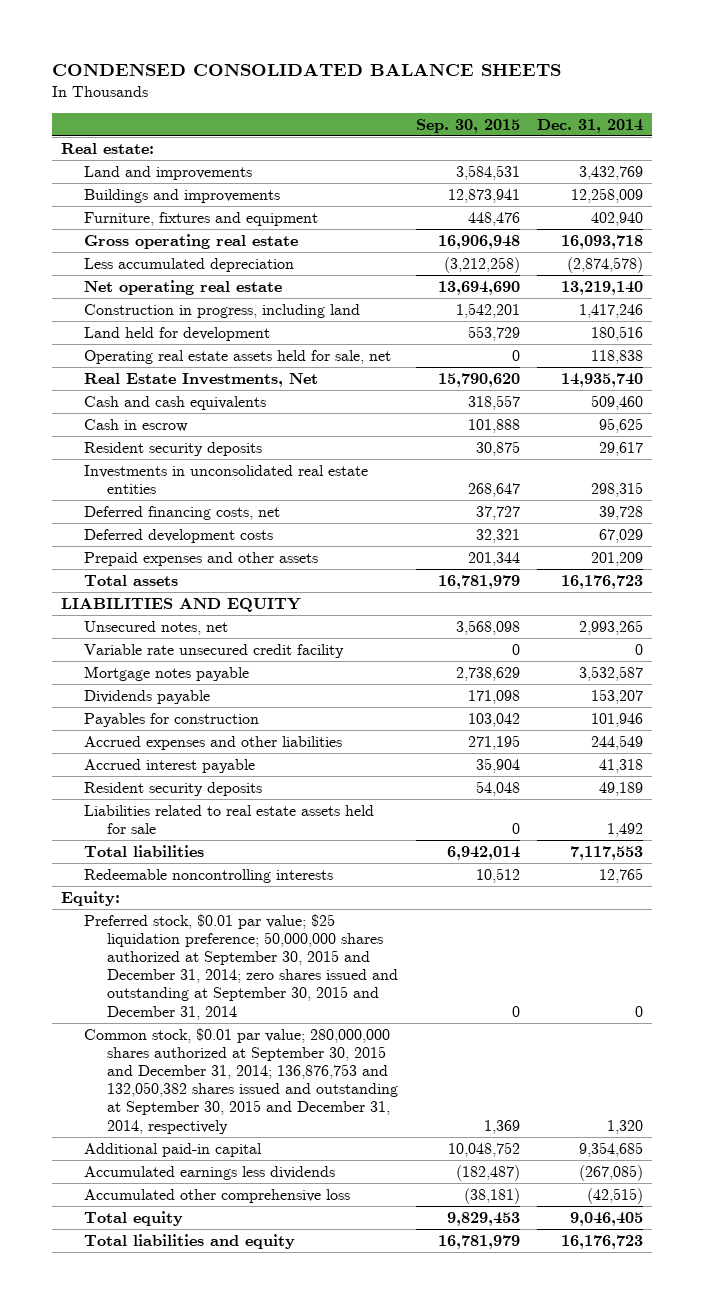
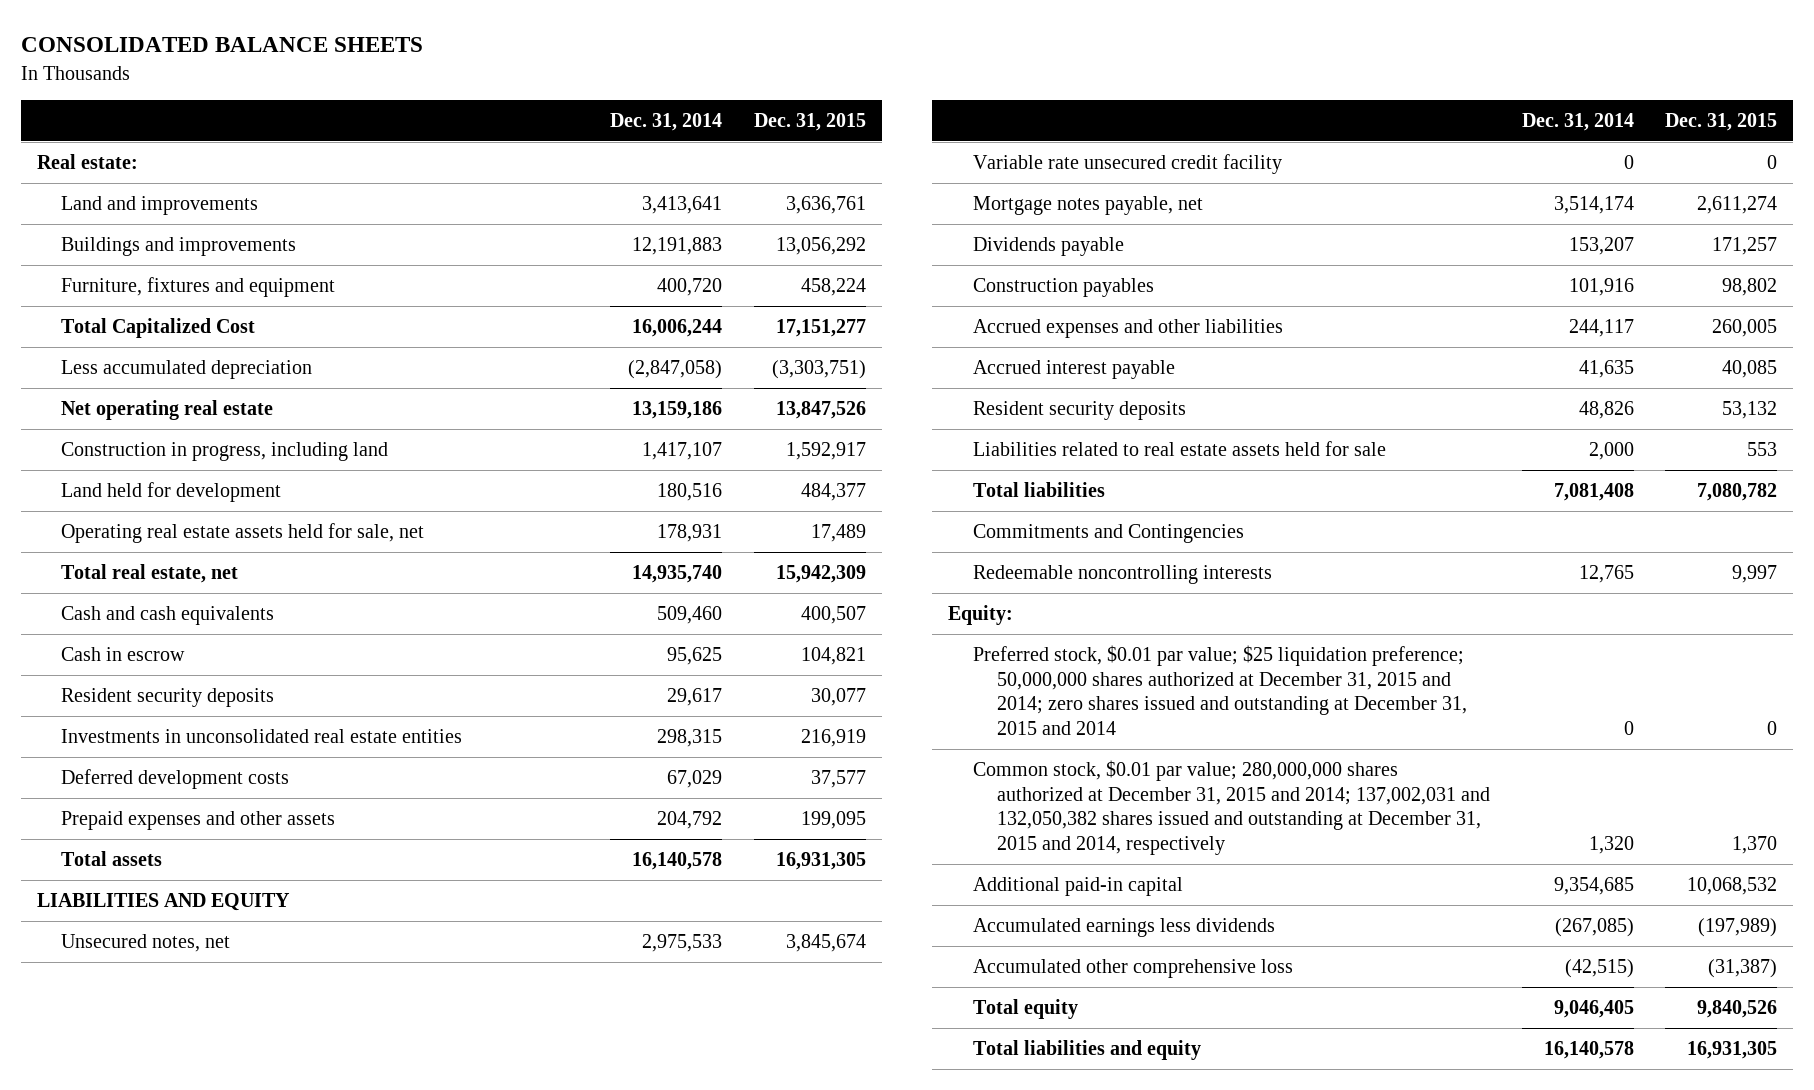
- CONDENSED CONSOLIDATED BALANCE SHEETS
+ CONSOLIDATED BALANCE SHEETS
- | Sep. 30, 2015 | Dec. 31, 2014
+ | Dec. 31, 2014 | Dec. 31, 2015
- Land and improvements | 3,584,531 | 3,432,769
- Buildings and improvements | 12,873,941 | 12,258,009
- Furniture, fixtures and equipment | 448,476 | 402,940
- Gross operating real estate | 16,906,948 | 16,093,718
- Less accumulated depreciation | (3,212,258) | (2,874,578)
- Net operating real estate | 13,694,690 | 13,219,140
- Construction in progress, including land | 1,542,201 | 1,417,246
+ Land and improvements | 3,413,641 | 3,636,761
+ Buildings and improvements | 12,191,883 | 13,056,292
+ Furniture, fixtures and equipment | 400,720 | 458,224
+ Total Capitalized Cost | 16,006,244 | 17,151,277
+ Less accumulated depreciation | (2,847,058) | (3,303,751)
+ Net operating real estate | 13,159,186 | 13,847,526
+ Construction in progress, including land | 1,417,107 | 1,592,917
- Operating real estate assets held for sale, net | 0 | 118,838
- Real Estate Investments, Net | 15,790,620 | 14,935,740
+ Operating real estate assets held for sale, net | 178,931 | 17,489
+ Total real estate, net | 14,935,740 | 15,942,309
- Deferred financing costs, net | 37,727 | 39,728
- Prepaid expenses and other assets | 201,344 | 201,209
- Total assets | 16,781,979 | 16,176,723
+ Prepaid expenses and other assets | 204,792 | 199,095
+ Total assets | 16,140,578 | 16,931,305
- Unsecured notes, net | 3,568,098 | 2,993,265
+ Unsecured notes, net | 2,975,533 | 3,845,674
- Mortgage notes payable | 2,738,629 | 3,532,587
+ Mortgage notes payable, net | 3,514,174 | 2,611,274
- Payables for construction | 103,042 | 101,946
- Accrued expenses and other liabilities | 271,195 | 244,549
- Accrued interest payable | 35,904 | 41,318
- Resident security deposits | 54,048 | 49,189
- Liabilities related to real estate assets held for sale | 0 | 1,492
- Total liabilities | 6,942,014 | 7,117,553
+ Construction payables | 101,916 | 98,802
+ Accrued expenses and other liabilities | 244,117 | 260,005
+ Accrued interest payable | 41,635 | 40,085
+ Resident security deposits | 48,826 | 53,132
+ Liabilities related to real estate assets held for sale | 2,000 | 553
+ Total liabilities | 7,081,408 | 7,080,782
+ Commitments and Contingencies
- Preferred stock, $0.01 par value; $25 liquidation preference; 50,000,000 shares authorized at September 30, 2015 and December 31, 2014; zero shares issued and outstanding at September 30, 2015 and December 31, 2014 | 0 | 0
- Common stock, $0.01 par value; 280,000,000 shares authorized at September 30, 2015 and December 31, 2014; 136,876,753 and 132,050,382 shares issued and outstanding at September 30, 2015 and December 31, 2014, respectively | 1,369 | 1,320
+ Preferred stock, $0.01 par value; $25 liquidation preference; 50,000,000 shares authorized at December 31, 2015 and 2014; zero shares issued and outstanding at December 31, 2015 and 2014 | 0 | 0
+ Common stock, $0.01 par value; 280,000,000 shares authorized at December 31, 2015 and 2014; 137,002,031 and 132,050,382 shares issued and outstanding at December 31, 2015 and 2014, respectively | 1,320 | 1,370
- Total liabilities and equity | 16,781,979 | 16,176,723
+ Total liabilities and equity | 16,140,578 | 16,931,305

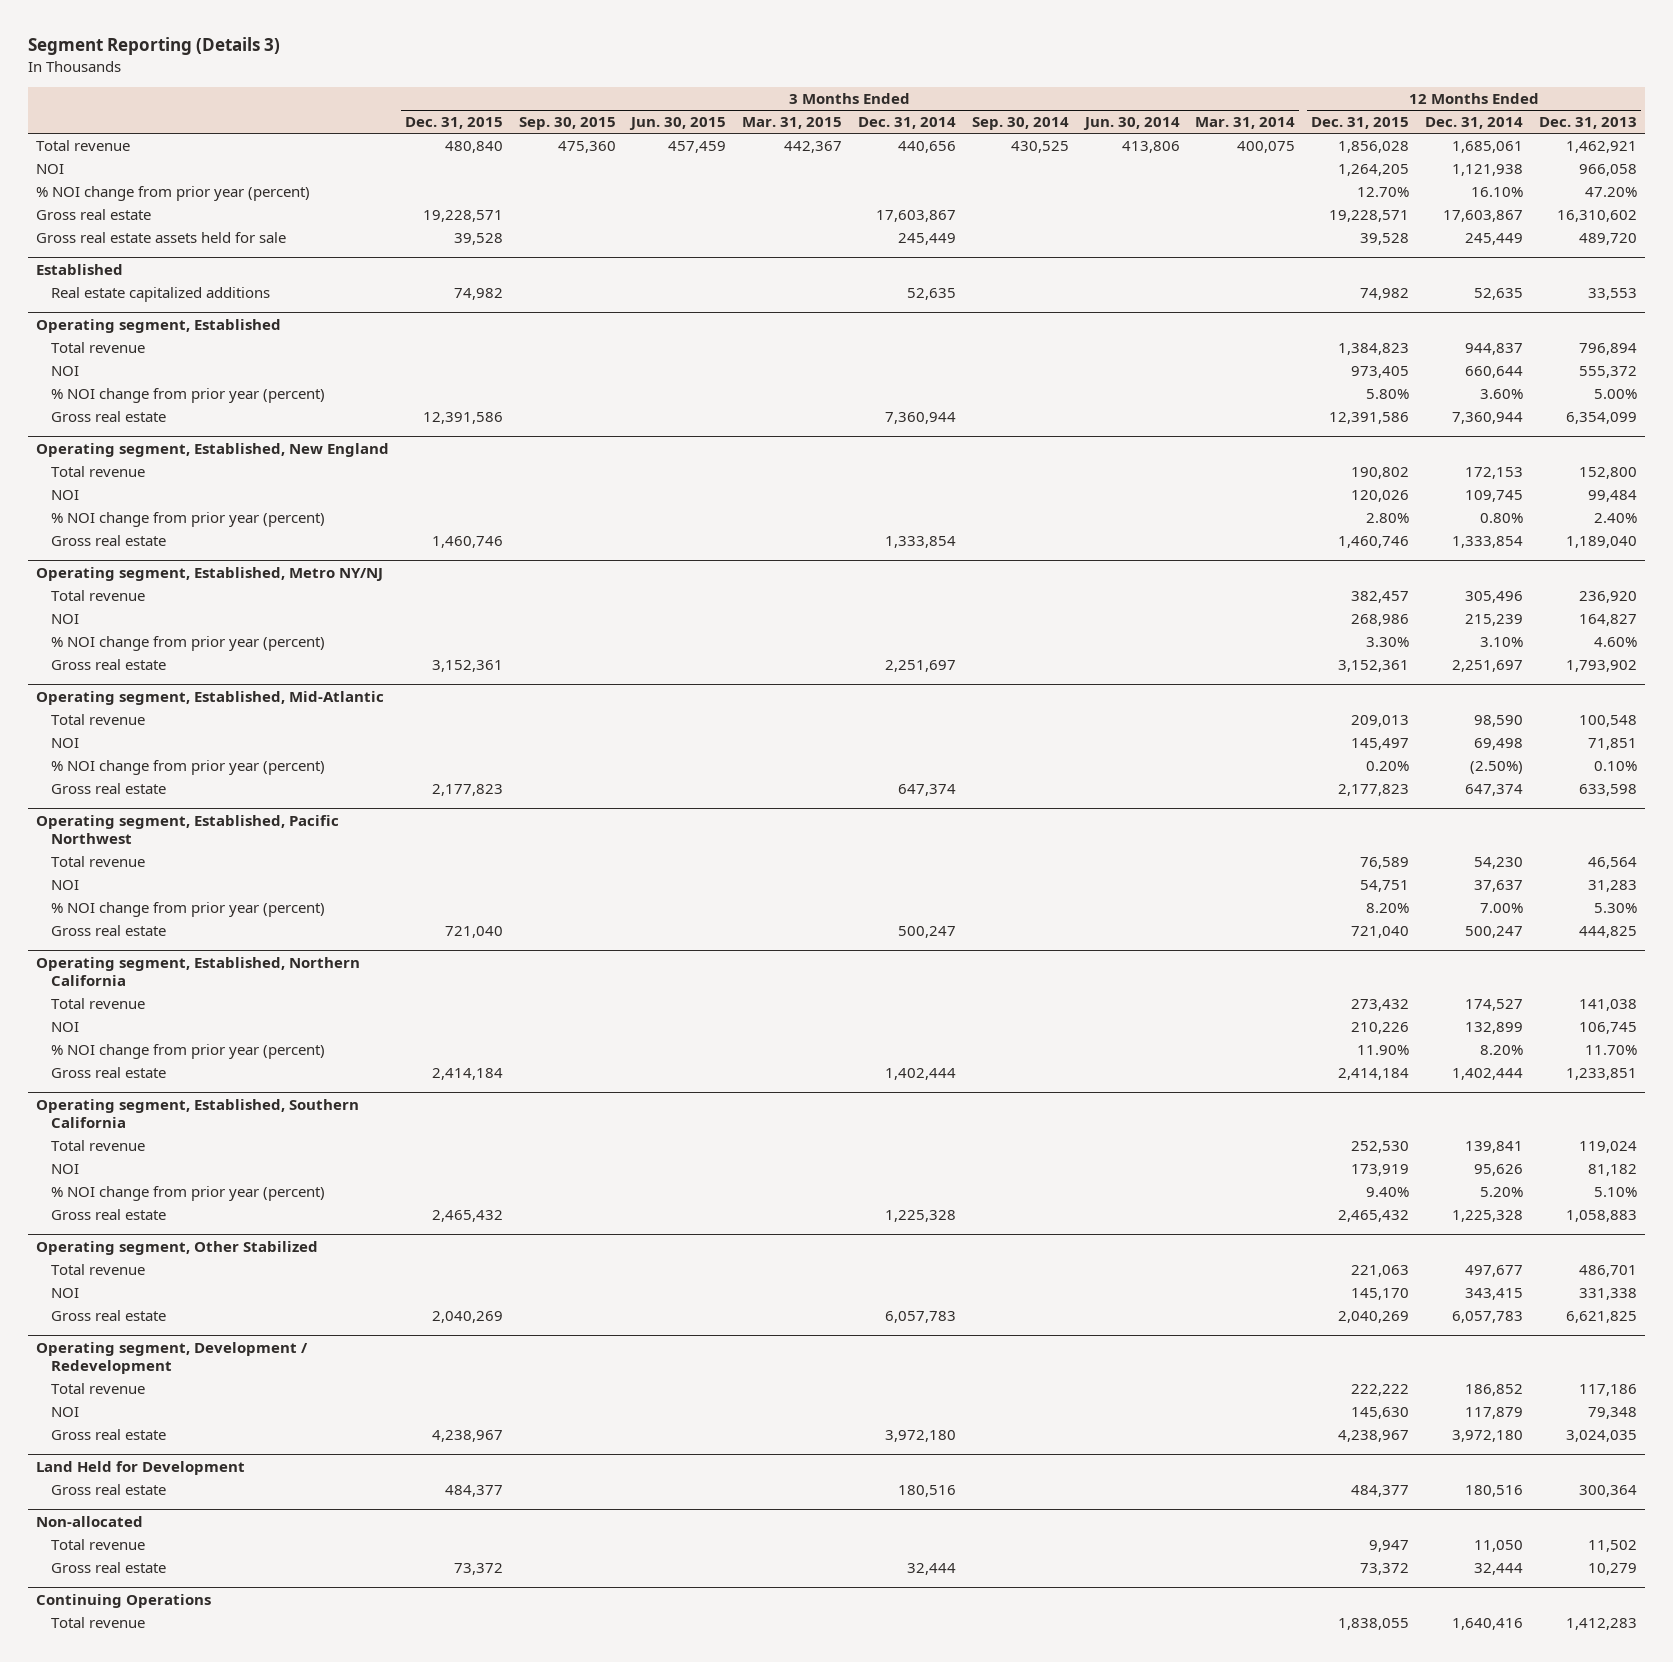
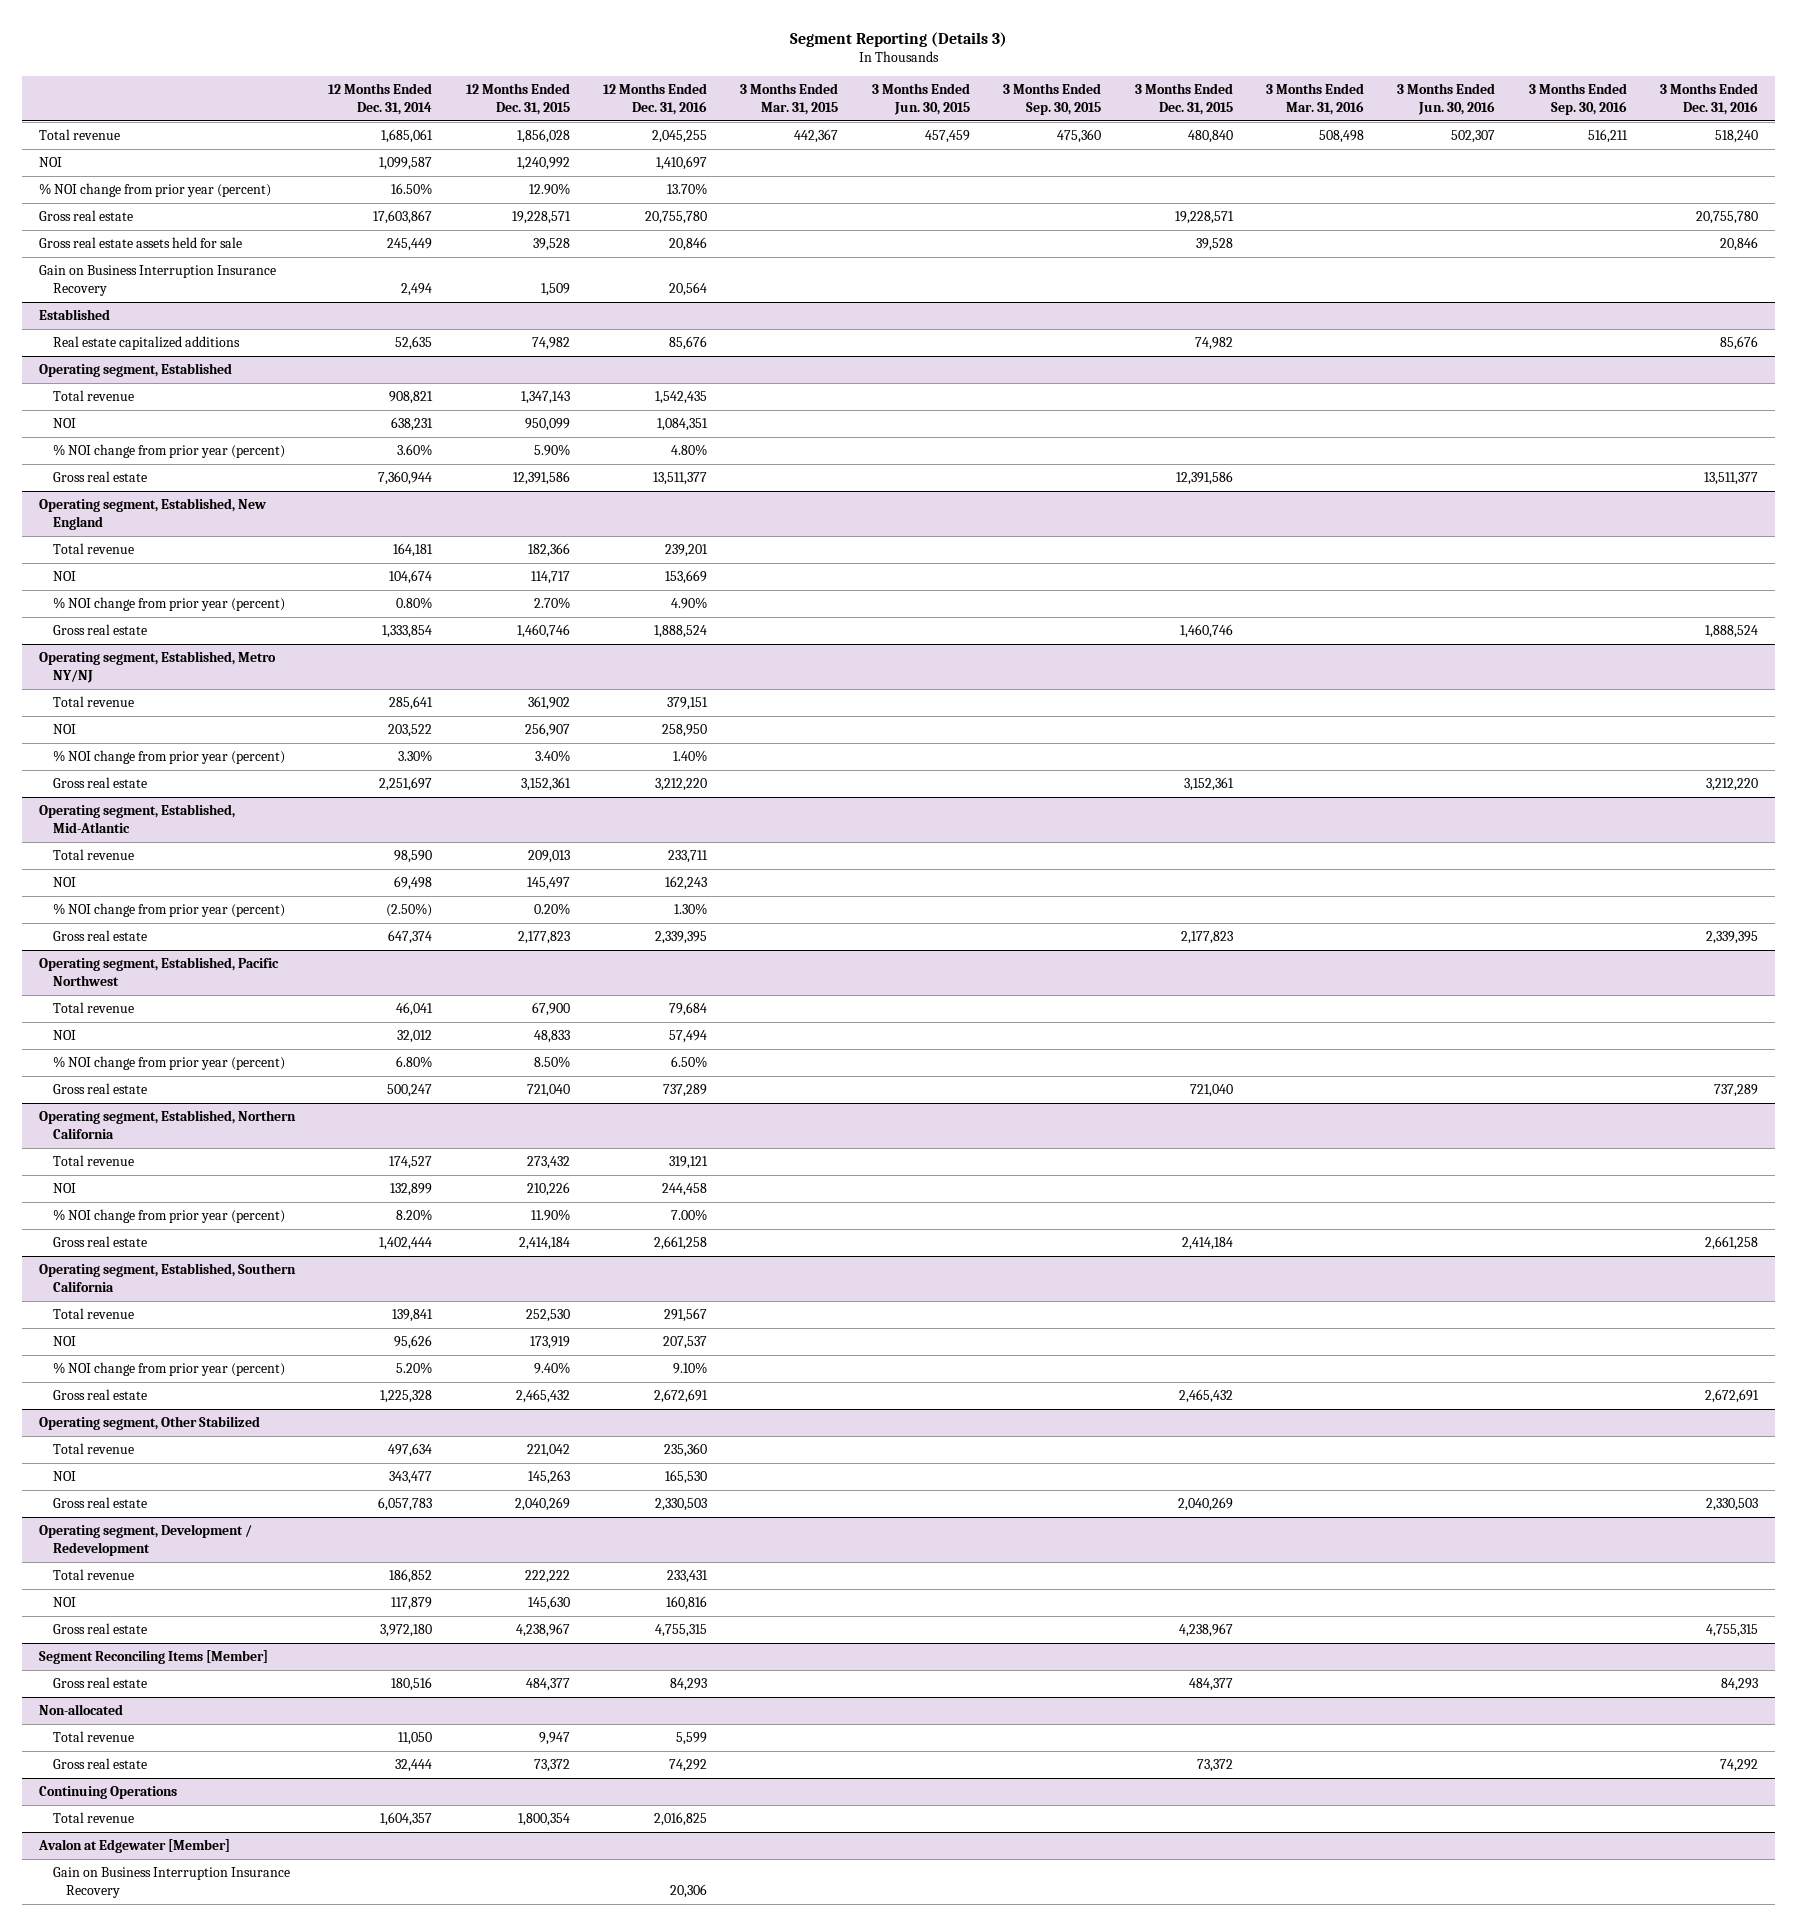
- | 3 Months Ended Dec. 31, 2015 | 3 Months Ended Sep. 30, 2015 | 3 Months Ended Jun. 30, 2015 | 3 Months Ended Mar. 31, 2015 | 3 Months Ended Dec. 31, 2014 | 3 Months Ended Sep. 30, 2014 | 3 Months Ended Jun. 30, 2014 | 3 Months Ended Mar. 31, 2014 | 12 Months Ended Dec. 31, 2015 | 12 Months Ended Dec. 31, 2014 | 12 Months Ended Dec. 31, 2013
+ | 12 Months Ended Dec. 31, 2014 | 12 Months Ended Dec. 31, 2015 | 12 Months Ended Dec. 31, 2016 | 3 Months Ended Mar. 31, 2015 | 3 Months Ended Jun. 30, 2015 | 3 Months Ended Sep. 30, 2015 | 3 Months Ended Dec. 31, 2015 | 3 Months Ended Mar. 31, 2016 | 3 Months Ended Jun. 30, 2016 | 3 Months Ended Sep. 30, 2016 | 3 Months Ended Dec. 31, 2016
- NOI | | | | | | | | | 1,264,205 | 1,121,938 | 966,058
- % NOI change from prior year (percent) | | | | | | | | | 12.70% | 16.10% | 47.20%
+ NOI | 1,099,587 | 1,240,992 | 1,410,697 | | | | | | | |
+ % NOI change from prior year (percent) | 16.50% | 12.90% | 13.70% | | | | | | | |
+ Gain on Business Interruption Insurance Recovery | 2,494 | 1,509 | 20,564 | | | | | | | |
@ Operating segment, Established
- Total revenue | | | | | | | | | 1,384,823 | 944,837 | 796,894
- NOI | | | | | | | | | 973,405 | 660,644 | 555,372
- % NOI change from prior year (percent) | | | | | | | | | 5.80% | 3.60% | 5.00%
+ Total revenue | 908,821 | 1,347,143 | 1,542,435 | | | | | | | |
+ NOI | 638,231 | 950,099 | 1,084,351 | | | | | | | |
+ % NOI change from prior year (percent) | 3.60% | 5.90% | 4.80% | | | | | | | |
@ Operating segment, Established, New England
- Total revenue | | | | | | | | | 190,802 | 172,153 | 152,800
- NOI | | | | | | | | | 120,026 | 109,745 | 99,484
- % NOI change from prior year (percent) | | | | | | | | | 2.80% | 0.80% | 2.40%
+ Total revenue | 164,181 | 182,366 | 239,201 | | | | | | | |
+ NOI | 104,674 | 114,717 | 153,669 | | | | | | | |
+ % NOI change from prior year (percent) | 0.80% | 2.70% | 4.90% | | | | | | | |
@ Operating segment, Established, Metro NY/NJ
- Total revenue | | | | | | | | | 382,457 | 305,496 | 236,920
- NOI | | | | | | | | | 268,986 | 215,239 | 164,827
- % NOI change from prior year (percent) | | | | | | | | | 3.30% | 3.10% | 4.60%
+ Total revenue | 285,641 | 361,902 | 379,151 | | | | | | | |
+ NOI | 203,522 | 256,907 | 258,950 | | | | | | | |
+ % NOI change from prior year (percent) | 3.30% | 3.40% | 1.40% | | | | | | | |
@ Operating segment, Established, Pacific Northwest
- Total revenue | | | | | | | | | 76,589 | 54,230 | 46,564
- NOI | | | | | | | | | 54,751 | 37,637 | 31,283
- % NOI change from prior year (percent) | | | | | | | | | 8.20% | 7.00% | 5.30%
+ Total revenue | 46,041 | 67,900 | 79,684 | | | | | | | |
+ NOI | 32,012 | 48,833 | 57,494 | | | | | | | |
+ % NOI change from prior year (percent) | 6.80% | 8.50% | 6.50% | | | | | | | |
@ Operating segment, Other Stabilized
- Total revenue | | | | | | | | | 221,063 | 497,677 | 486,701
- NOI | | | | | | | | | 145,170 | 343,415 | 331,338
+ Total revenue | 497,634 | 221,042 | 235,360 | | | | | | | |
+ NOI | 343,477 | 145,263 | 165,530 | | | | | | | |
- Land Held for Development
+ Segment Reconciling Items [Member]
@ Continuing Operations
- Total revenue | | | | | | | | | 1,838,055 | 1,640,416 | 1,412,283
+ Total revenue | 1,604,357 | 1,800,354 | 2,016,825 | | | | | | | |
+ Avalon at Edgewater [Member]
+ Gain on Business Interruption Insurance Recovery | | | 20,306 | | | | | | | |

